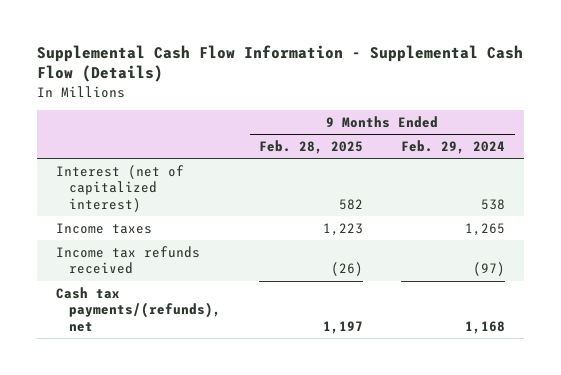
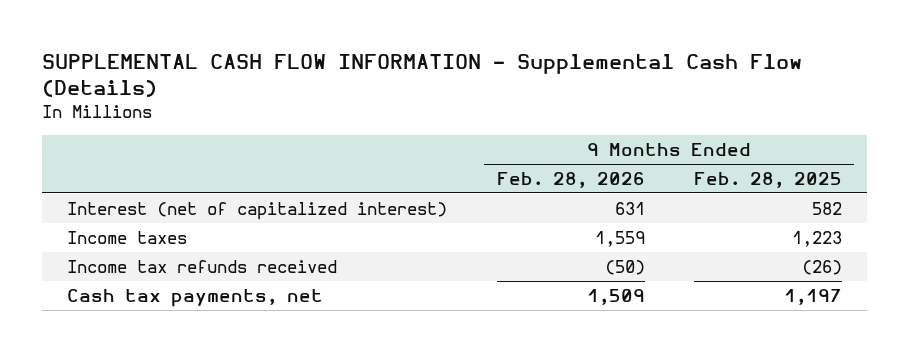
- Supplemental Cash Flow Information - Supplemental Cash Flow (Details)
+ SUPPLEMENTAL CASH FLOW INFORMATION - Supplemental Cash Flow (Details)
- | 9 Months Ended Feb. 28, 2025 | 9 Months Ended Feb. 29, 2024
+ | 9 Months Ended Feb. 28, 2026 | 9 Months Ended Feb. 28, 2025
- Cash tax payments/(refunds), net | 1,197 | 1,168
+ Cash tax payments, net | 1,509 | 1,197

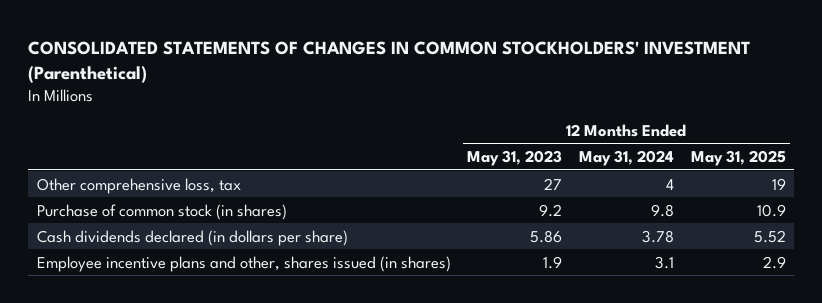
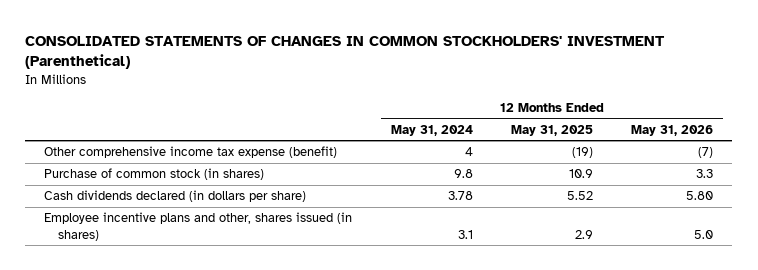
- | 12 Months Ended May 31, 2023 | 12 Months Ended May 31, 2024 | 12 Months Ended May 31, 2025
+ | 12 Months Ended May 31, 2024 | 12 Months Ended May 31, 2025 | 12 Months Ended May 31, 2026
- Other comprehensive loss, tax | 27 | 4 | 19
+ Other comprehensive income tax expense (benefit) | 4 | (19) | (7)

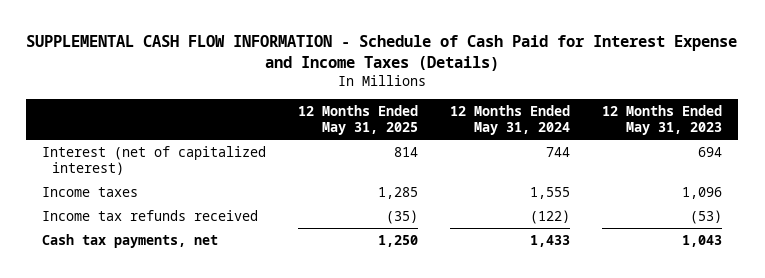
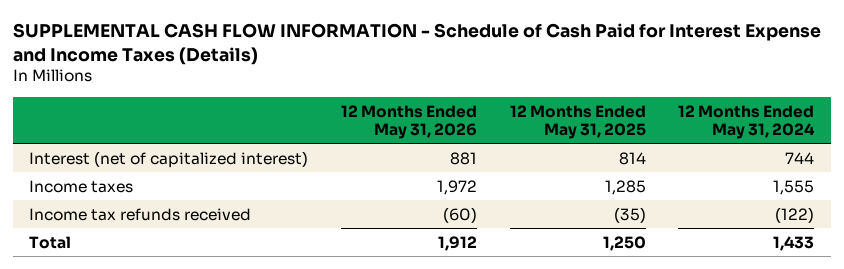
- | 12 Months Ended May 31, 2025 | 12 Months Ended May 31, 2024 | 12 Months Ended May 31, 2023
+ | 12 Months Ended May 31, 2026 | 12 Months Ended May 31, 2025 | 12 Months Ended May 31, 2024
- Cash tax payments, net | 1,250 | 1,433 | 1,043
+ Total | 1,912 | 1,250 | 1,433

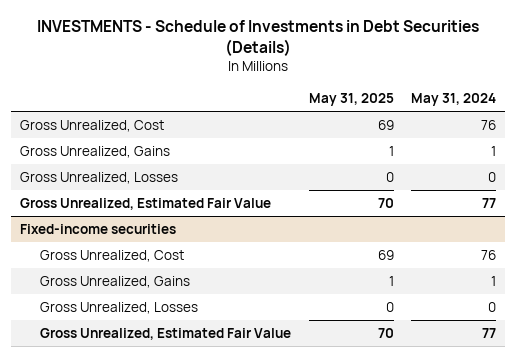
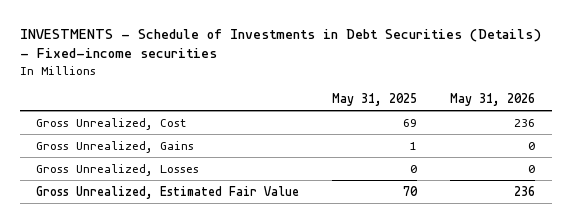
- INVESTMENTS - Schedule of Investments in Debt Securities (Details)
+ INVESTMENTS - Schedule of Investments in Debt Securities (Details) - Fixed-income securities
- | May 31, 2025 | May 31, 2024
+ | May 31, 2025 | May 31, 2026
- Fixed-income securities
- Gross Unrealized, Cost | 69 | 76
- Gross Unrealized, Gains | 1 | 1
- Gross Unrealized, Losses | 0 | 0
- Gross Unrealized, Estimated Fair Value | 70 | 77

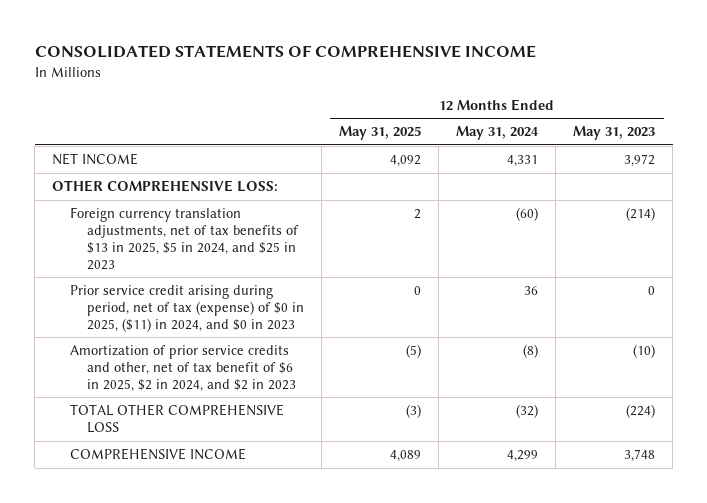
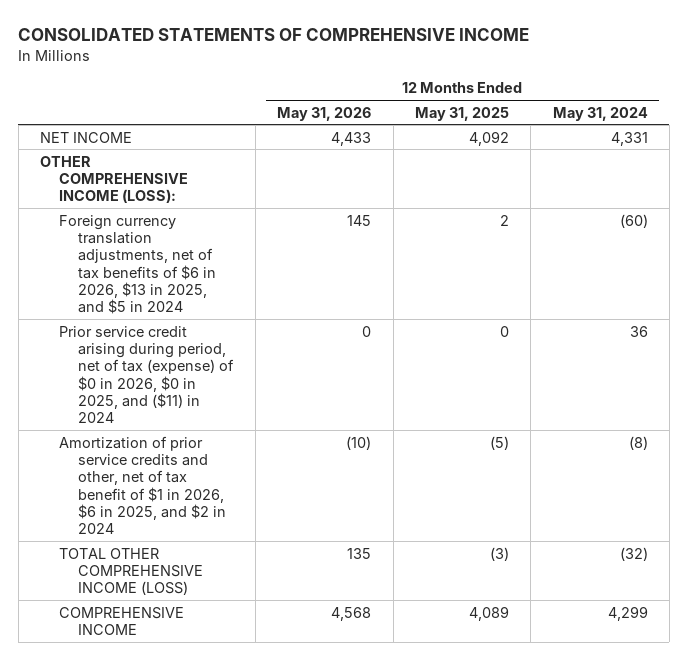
- | 12 Months Ended May 31, 2025 | 12 Months Ended May 31, 2024 | 12 Months Ended May 31, 2023
+ | 12 Months Ended May 31, 2026 | 12 Months Ended May 31, 2025 | 12 Months Ended May 31, 2024
- OTHER COMPREHENSIVE LOSS:
- Foreign currency translation adjustments, net of tax benefits of $13 in 2025, $5 in 2024, and $25 in 2023 | 2 | (60) | (214)
- Prior service credit arising during period, net of tax (expense) of $0 in 2025, ($11) in 2024, and $0 in 2023 | 0 | 36 | 0
- Amortization of prior service credits and other, net of tax benefit of $6 in 2025, $2 in 2024, and $2 in 2023 | (5) | (8) | (10)
- TOTAL OTHER COMPREHENSIVE LOSS | (3) | (32) | (224)
+ OTHER COMPREHENSIVE INCOME (LOSS):
+ Foreign currency translation adjustments, net of tax benefits of $6 in 2026, $13 in 2025, and $5 in 2024 | 145 | 2 | (60)
+ Prior service credit arising during period, net of tax (expense) of $0 in 2026, $0 in 2025, and ($11) in 2024 | 0 | 0 | 36
+ Amortization of prior service credits and other, net of tax benefit of $1 in 2026, $6 in 2025, and $2 in 2024 | (10) | (5) | (8)
+ TOTAL OTHER COMPREHENSIVE INCOME (LOSS) | 135 | (3) | (32)

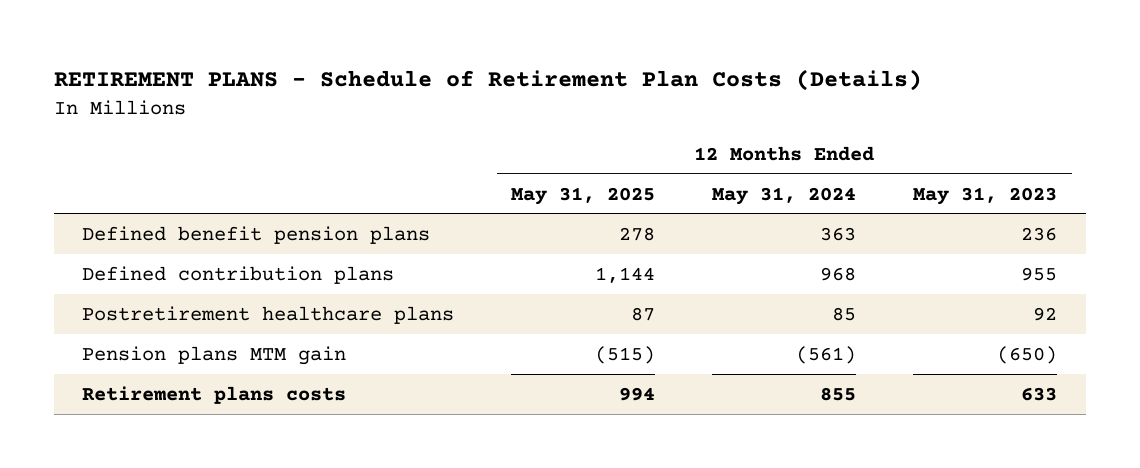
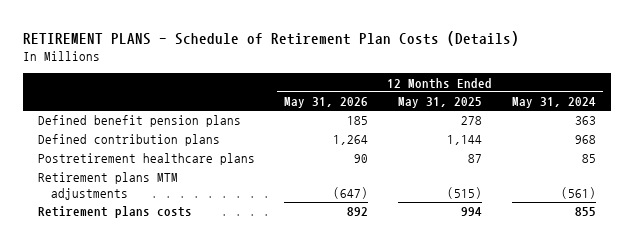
- | 12 Months Ended May 31, 2025 | 12 Months Ended May 31, 2024 | 12 Months Ended May 31, 2023
+ | 12 Months Ended May 31, 2026 | 12 Months Ended May 31, 2025 | 12 Months Ended May 31, 2024
- Pension plans MTM gain | (515) | (561) | (650)
+ Retirement plans MTM adjustments | (647) | (515) | (561)

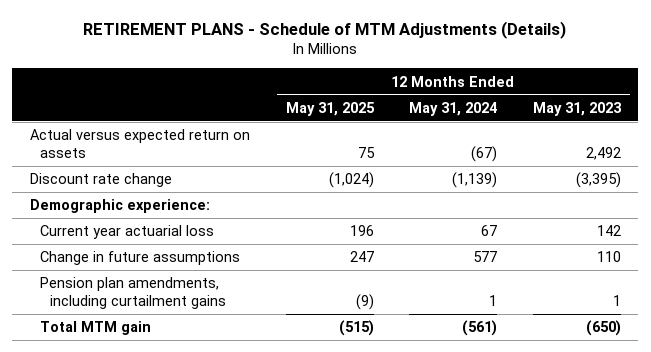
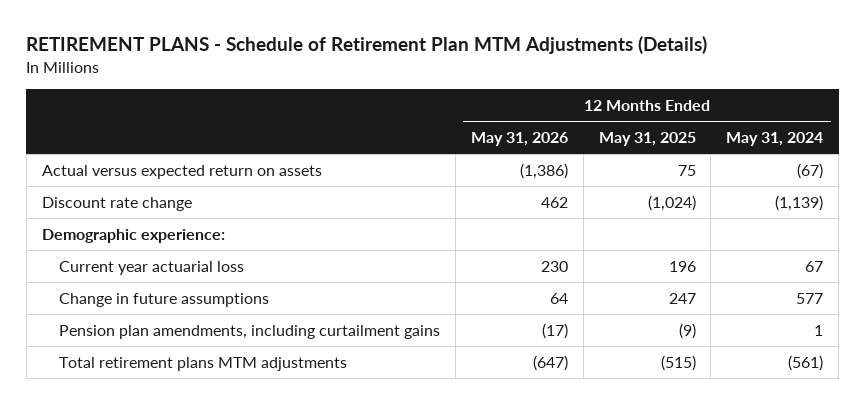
- RETIREMENT PLANS - Schedule of MTM Adjustments (Details)
+ RETIREMENT PLANS - Schedule of Retirement Plan MTM Adjustments (Details)
- | 12 Months Ended May 31, 2025 | 12 Months Ended May 31, 2024 | 12 Months Ended May 31, 2023
+ | 12 Months Ended May 31, 2026 | 12 Months Ended May 31, 2025 | 12 Months Ended May 31, 2024
- Total MTM gain | (515) | (561) | (650)
+ Total retirement plans MTM adjustments | (647) | (515) | (561)

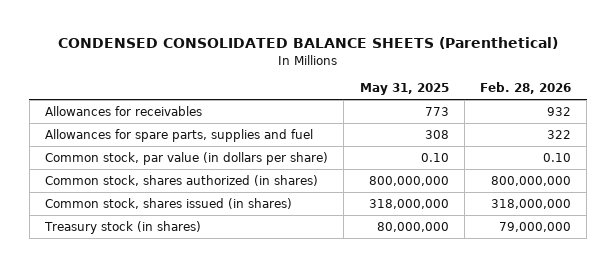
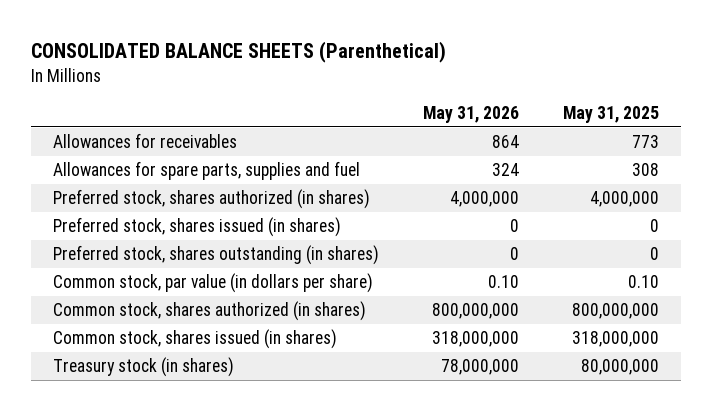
- CONDENSED CONSOLIDATED BALANCE SHEETS (Parenthetical)
+ CONSOLIDATED BALANCE SHEETS (Parenthetical)
- | May 31, 2025 | Feb. 28, 2026
+ | May 31, 2026 | May 31, 2025
+ Preferred stock, shares authorized (in shares) | 4,000,000 | 4,000,000
+ Preferred stock, shares issued (in shares) | 0 | 0
+ Preferred stock, shares outstanding (in shares) | 0 | 0

